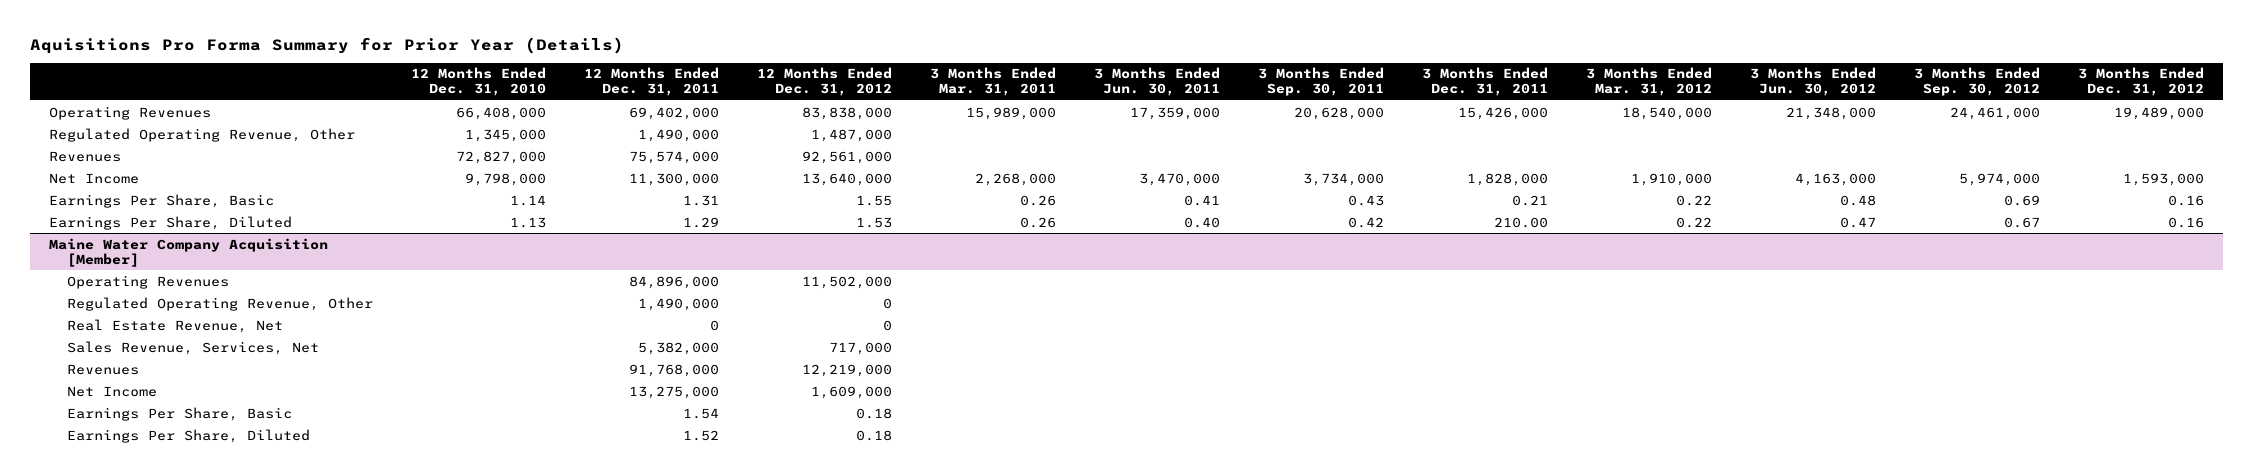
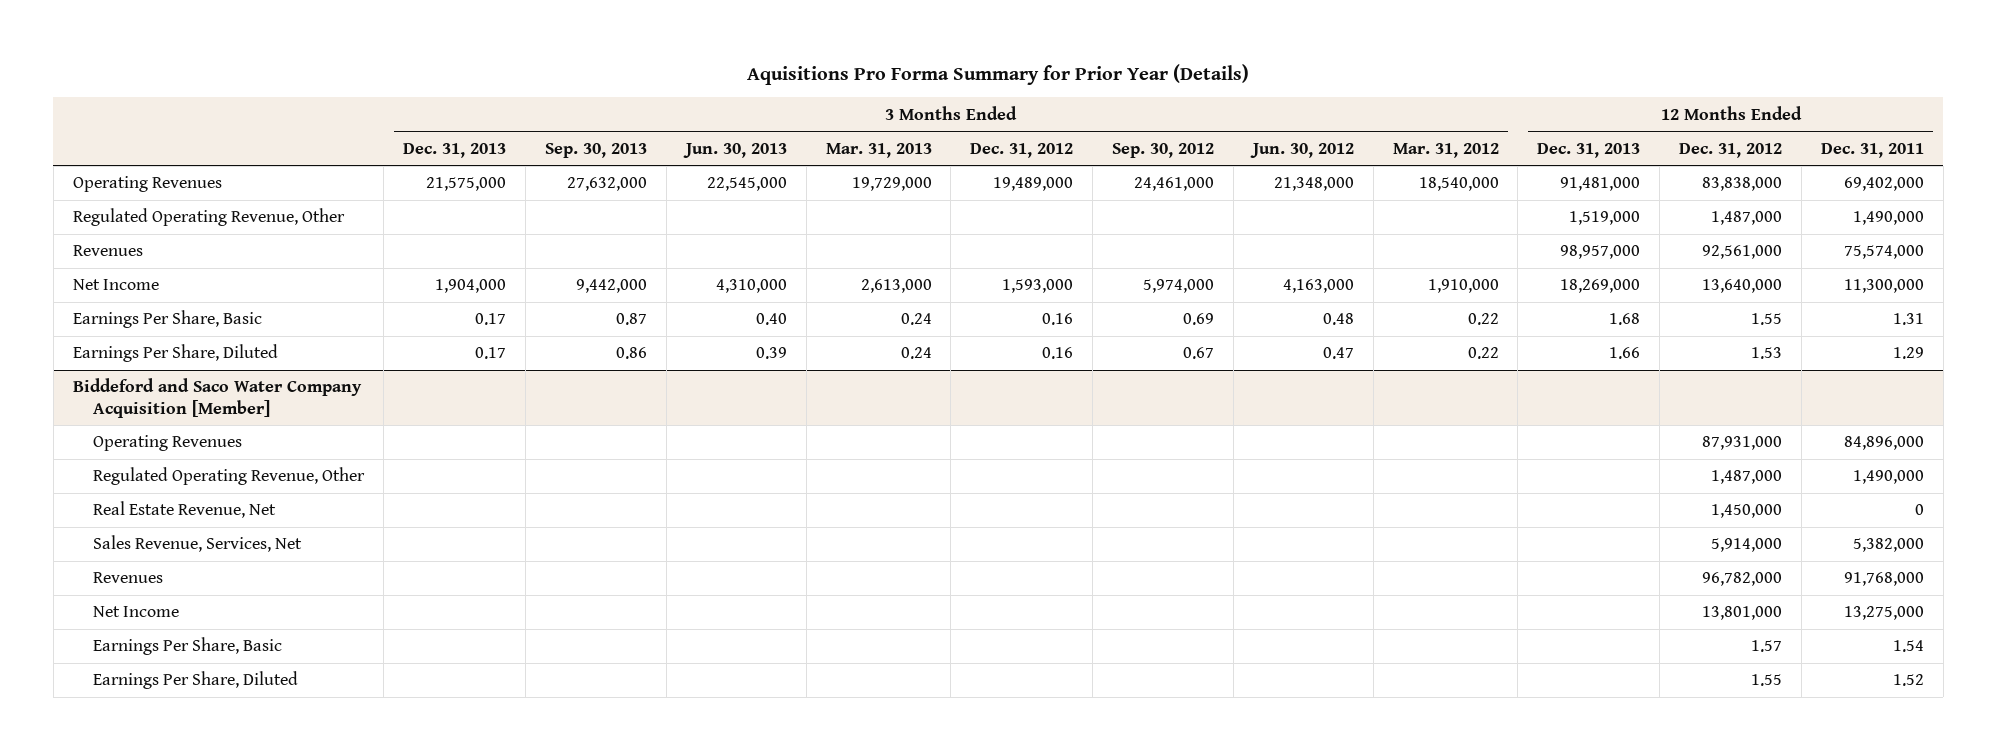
- | 12 Months Ended Dec. 31, 2010 | 12 Months Ended Dec. 31, 2011 | 12 Months Ended Dec. 31, 2012 | 3 Months Ended Mar. 31, 2011 | 3 Months Ended Jun. 30, 2011 | 3 Months Ended Sep. 30, 2011 | 3 Months Ended Dec. 31, 2011 | 3 Months Ended Mar. 31, 2012 | 3 Months Ended Jun. 30, 2012 | 3 Months Ended Sep. 30, 2012 | 3 Months Ended Dec. 31, 2012
+ | 3 Months Ended Dec. 31, 2013 | 3 Months Ended Sep. 30, 2013 | 3 Months Ended Jun. 30, 2013 | 3 Months Ended Mar. 31, 2013 | 3 Months Ended Dec. 31, 2012 | 3 Months Ended Sep. 30, 2012 | 3 Months Ended Jun. 30, 2012 | 3 Months Ended Mar. 31, 2012 | 12 Months Ended Dec. 31, 2013 | 12 Months Ended Dec. 31, 2012 | 12 Months Ended Dec. 31, 2011
- Maine Water Company Acquisition [Member]
- Operating Revenues | | 84,896,000 | 11,502,000 | | | | | | | |
- Regulated Operating Revenue, Other | | 1,490,000 | 0 | | | | | | | |
- Real Estate Revenue, Net | | 0 | 0 | | | | | | | |
- Sales Revenue, Services, Net | | 5,382,000 | 717,000 | | | | | | | |
- Revenues | | 91,768,000 | 12,219,000 | | | | | | | |
- Net Income | | 13,275,000 | 1,609,000 | | | | | | | |
- Earnings Per Share, Basic | | 1.54 | 0.18 | | | | | | | |
- Earnings Per Share, Diluted | | 1.52 | 0.18 | | | | | | | |
+ Biddeford and Saco Water Company Acquisition [Member]
+ Operating Revenues | | | | | | | | | | 87,931,000 | 84,896,000
+ Regulated Operating Revenue, Other | | | | | | | | | | 1,487,000 | 1,490,000
+ Real Estate Revenue, Net | | | | | | | | | | 1,450,000 | 0
+ Sales Revenue, Services, Net | | | | | | | | | | 5,914,000 | 5,382,000
+ Revenues | | | | | | | | | | 96,782,000 | 91,768,000
+ Net Income | | | | | | | | | | 13,801,000 | 13,275,000
+ Earnings Per Share, Basic | | | | | | | | | | 1.57 | 1.54
+ Earnings Per Share, Diluted | | | | | | | | | | 1.55 | 1.52

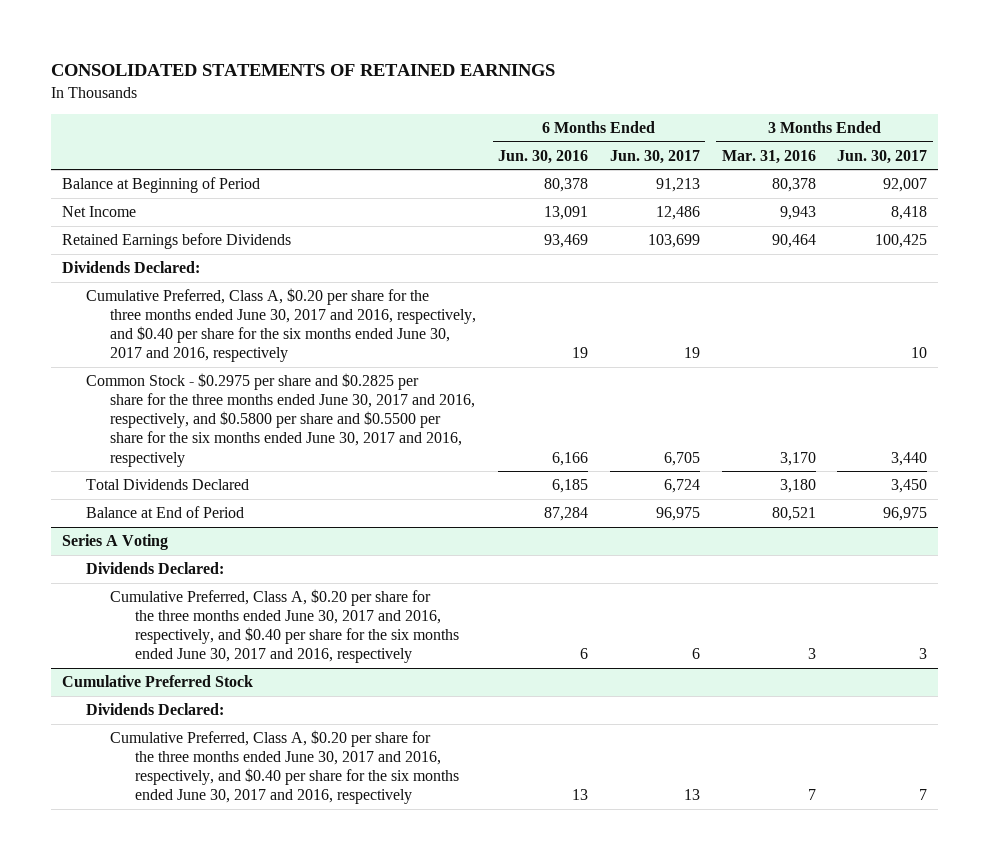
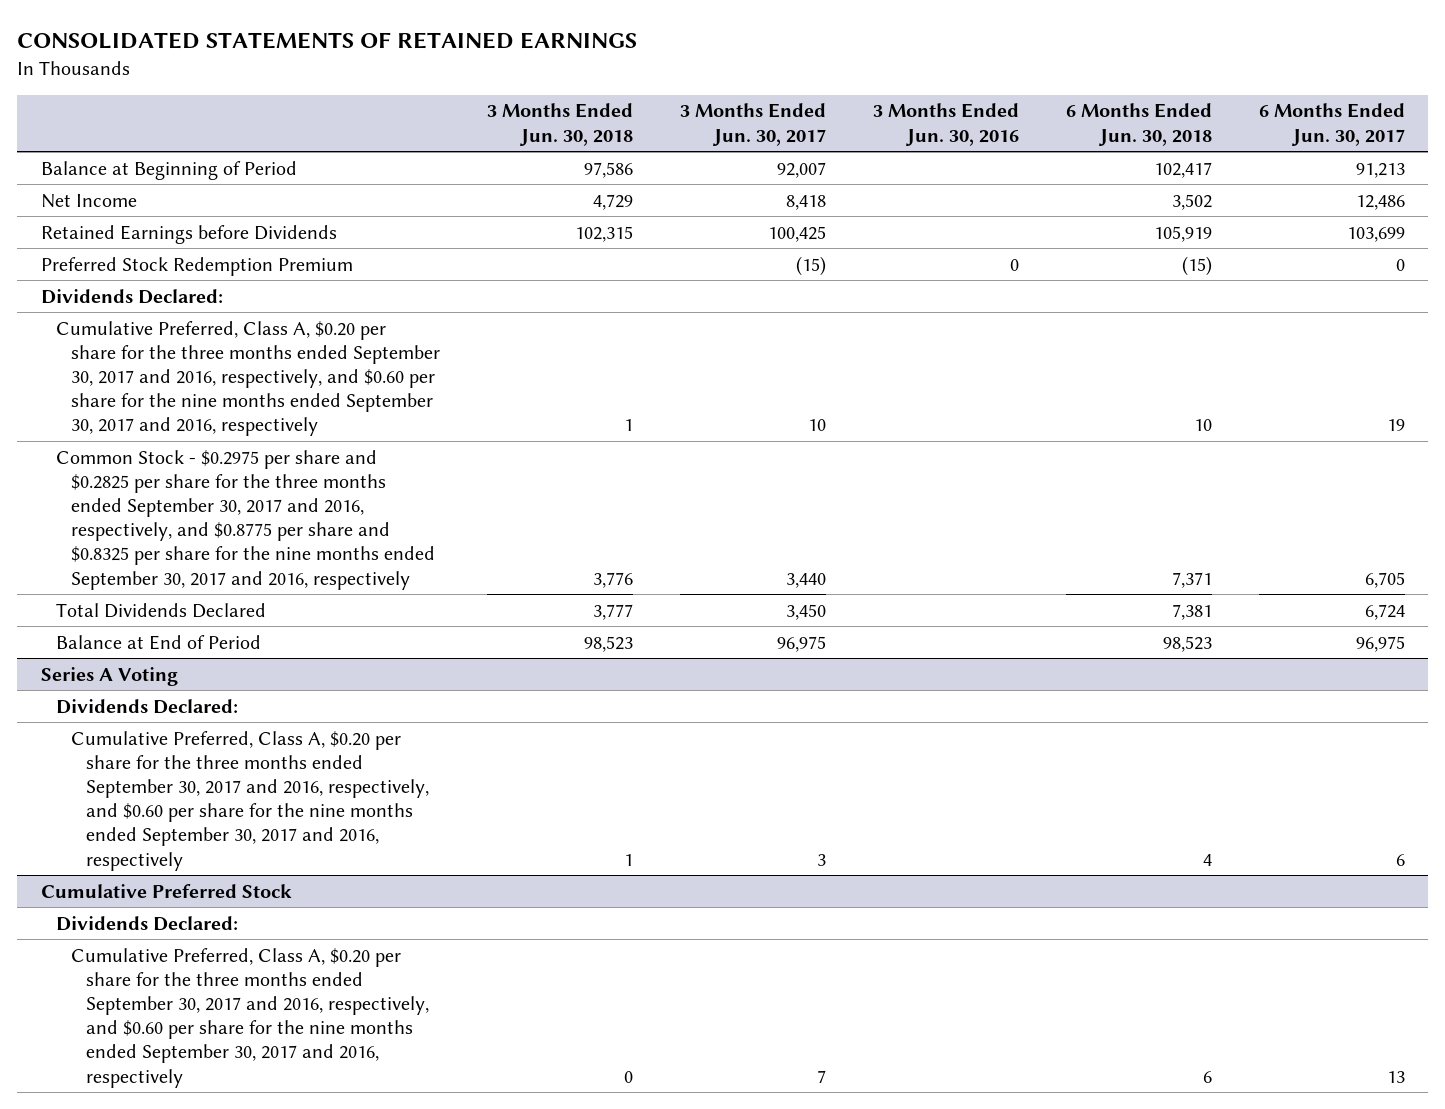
- | 6 Months Ended Jun. 30, 2016 | 6 Months Ended Jun. 30, 2017 | 3 Months Ended Mar. 31, 2016 | 3 Months Ended Jun. 30, 2017
+ | 3 Months Ended Jun. 30, 2018 | 3 Months Ended Jun. 30, 2017 | 3 Months Ended Jun. 30, 2016 | 6 Months Ended Jun. 30, 2018 | 6 Months Ended Jun. 30, 2017
+ Preferred Stock Redemption Premium | | (15) | 0 | (15) | 0
- Cumulative Preferred, Class A, $0.20 per share for the three months ended June 30, 2017 and 2016, respectively, and $0.40 per share for the six months ended June 30, 2017 and 2016, respectively | 19 | 19 | | 10
- Common Stock - $0.2975 per share and $0.2825 per share for the three months ended June 30, 2017 and 2016, respectively, and $0.5800 per share and $0.5500 per share for the six months ended June 30, 2017 and 2016, respectively | 6,166 | 6,705 | 3,170 | 3,440
+ Cumulative Preferred, Class A, $0.20 per share for the three months ended September 30, 2017 and 2016, respectively, and $0.60 per share for the nine months ended September 30, 2017 and 2016, respectively | 1 | 10 | | 10 | 19
+ Common Stock - $0.2975 per share and $0.2825 per share for the three months ended September 30, 2017 and 2016, respectively, and $0.8775 per share and $0.8325 per share for the nine months ended September 30, 2017 and 2016, respectively | 3,776 | 3,440 | | 7,371 | 6,705
@ Series A Voting
- Cumulative Preferred, Class A, $0.20 per share for the three months ended June 30, 2017 and 2016, respectively, and $0.40 per share for the six months ended June 30, 2017 and 2016, respectively | 6 | 6 | 3 | 3
+ Cumulative Preferred, Class A, $0.20 per share for the three months ended September 30, 2017 and 2016, respectively, and $0.60 per share for the nine months ended September 30, 2017 and 2016, respectively | 1 | 3 | | 4 | 6
@ Cumulative Preferred Stock
- Cumulative Preferred, Class A, $0.20 per share for the three months ended June 30, 2017 and 2016, respectively, and $0.40 per share for the six months ended June 30, 2017 and 2016, respectively | 13 | 13 | 7 | 7
+ Cumulative Preferred, Class A, $0.20 per share for the three months ended September 30, 2017 and 2016, respectively, and $0.60 per share for the nine months ended September 30, 2017 and 2016, respectively | 0 | 7 | | 6 | 13

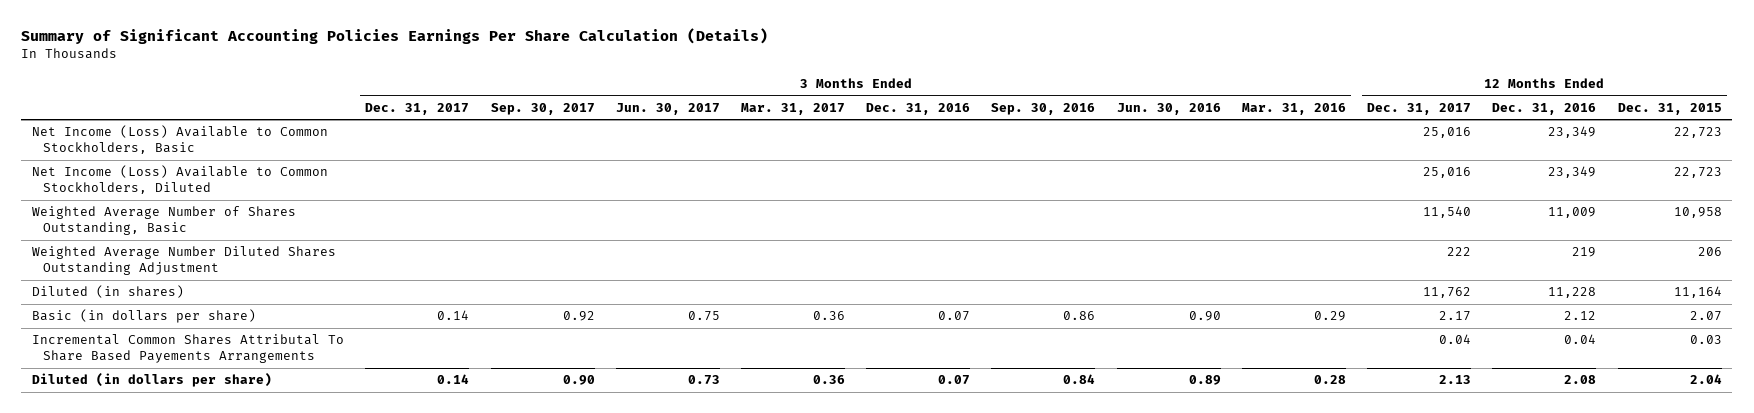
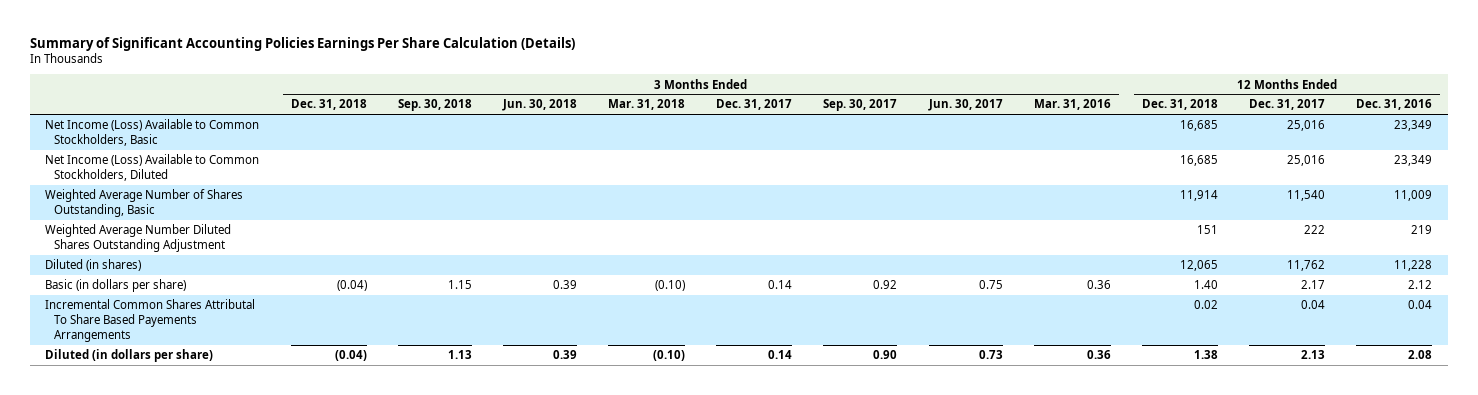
- | 3 Months Ended Dec. 31, 2017 | 3 Months Ended Sep. 30, 2017 | 3 Months Ended Jun. 30, 2017 | 3 Months Ended Mar. 31, 2017 | 3 Months Ended Dec. 31, 2016 | 3 Months Ended Sep. 30, 2016 | 3 Months Ended Jun. 30, 2016 | 3 Months Ended Mar. 31, 2016 | 12 Months Ended Dec. 31, 2017 | 12 Months Ended Dec. 31, 2016 | 12 Months Ended Dec. 31, 2015
+ | 3 Months Ended Dec. 31, 2018 | 3 Months Ended Sep. 30, 2018 | 3 Months Ended Jun. 30, 2018 | 3 Months Ended Mar. 31, 2018 | 3 Months Ended Dec. 31, 2017 | 3 Months Ended Sep. 30, 2017 | 3 Months Ended Jun. 30, 2017 | 3 Months Ended Mar. 31, 2016 | 12 Months Ended Dec. 31, 2018 | 12 Months Ended Dec. 31, 2017 | 12 Months Ended Dec. 31, 2016
- Basic (in dollars per share) | 0.14 | 0.92 | 0.75 | 0.36 | 0.07 | 0.86 | 0.90 | 0.29 | 2.17 | 2.12 | 2.07
+ Basic (in dollars per share) | (0.04) | 1.15 | 0.39 | (0.10) | 0.14 | 0.92 | 0.75 | 0.36 | 1.40 | 2.17 | 2.12
- Diluted (in dollars per share) | 0.14 | 0.90 | 0.73 | 0.36 | 0.07 | 0.84 | 0.89 | 0.28 | 2.13 | 2.08 | 2.04
+ Diluted (in dollars per share) | (0.04) | 1.13 | 0.39 | (0.10) | 0.14 | 0.90 | 0.73 | 0.36 | 1.38 | 2.13 | 2.08

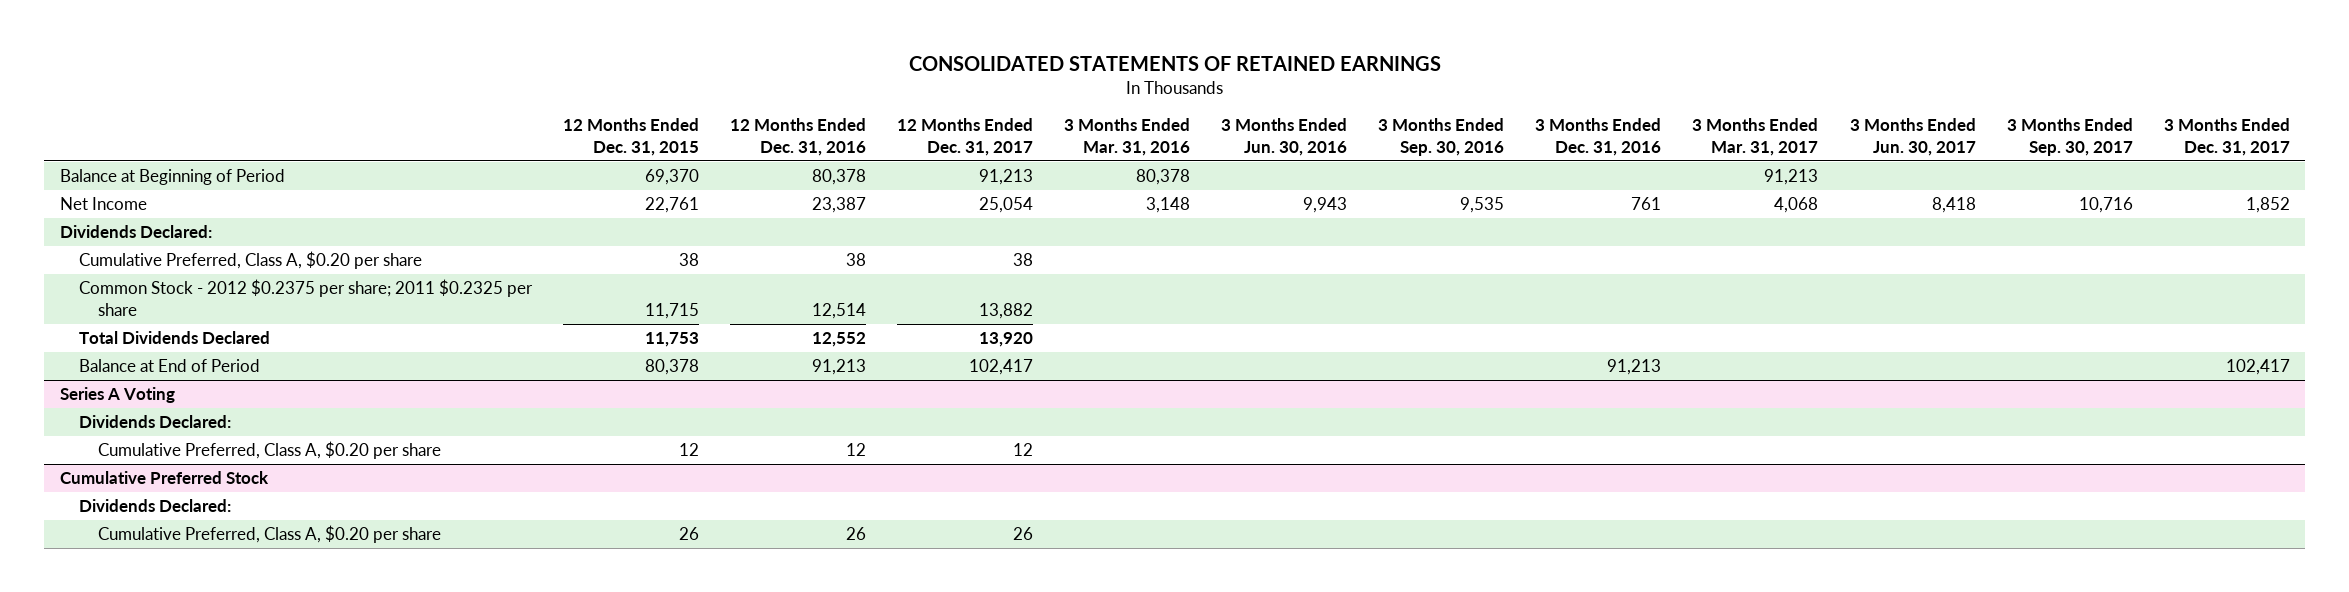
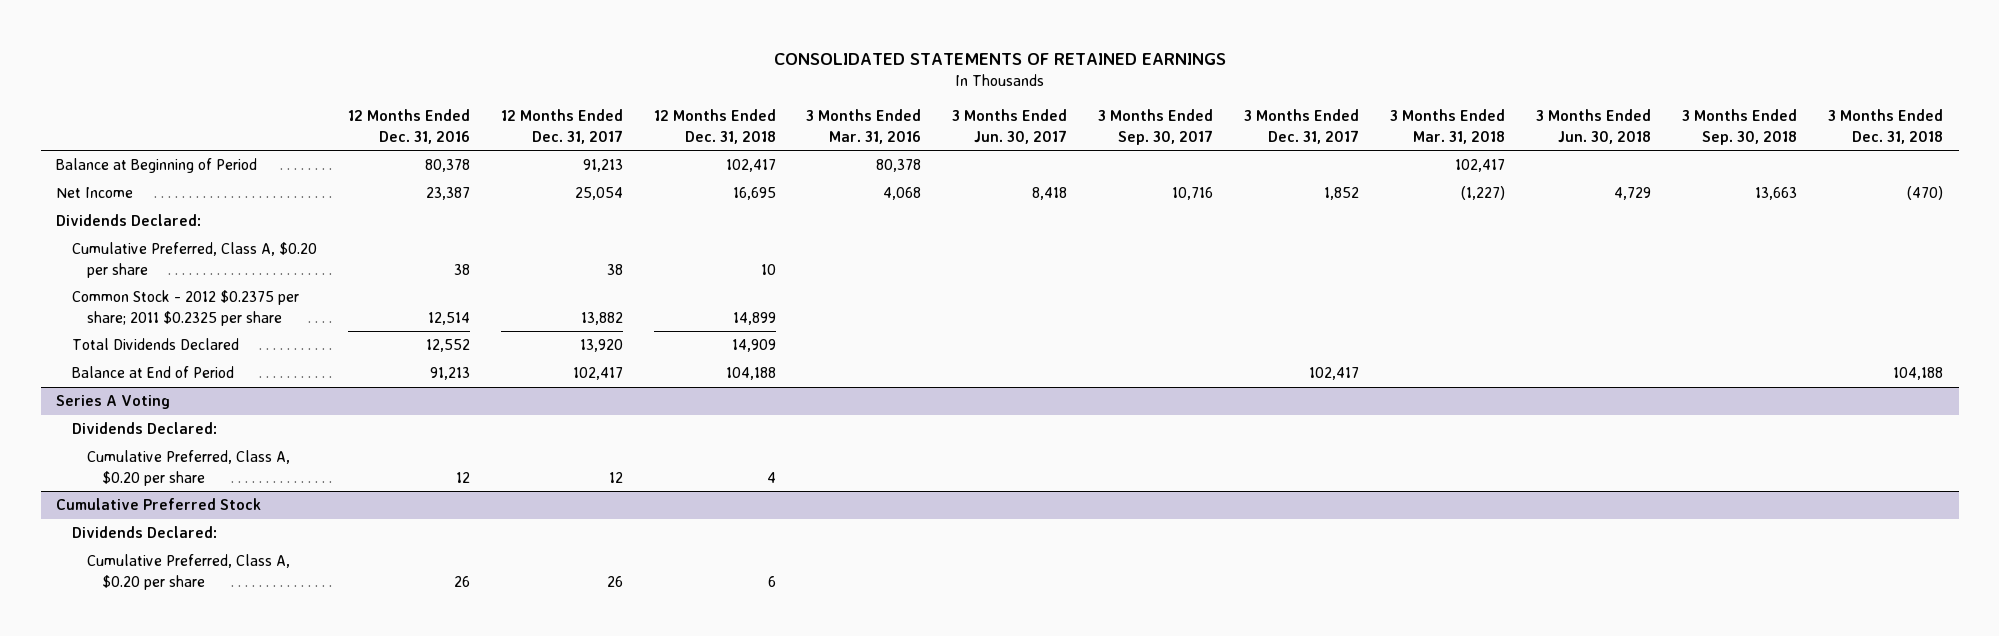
- | 12 Months Ended Dec. 31, 2015 | 12 Months Ended Dec. 31, 2016 | 12 Months Ended Dec. 31, 2017 | 3 Months Ended Mar. 31, 2016 | 3 Months Ended Jun. 30, 2016 | 3 Months Ended Sep. 30, 2016 | 3 Months Ended Dec. 31, 2016 | 3 Months Ended Mar. 31, 2017 | 3 Months Ended Jun. 30, 2017 | 3 Months Ended Sep. 30, 2017 | 3 Months Ended Dec. 31, 2017
+ | 12 Months Ended Dec. 31, 2016 | 12 Months Ended Dec. 31, 2017 | 12 Months Ended Dec. 31, 2018 | 3 Months Ended Mar. 31, 2016 | 3 Months Ended Jun. 30, 2017 | 3 Months Ended Sep. 30, 2017 | 3 Months Ended Dec. 31, 2017 | 3 Months Ended Mar. 31, 2018 | 3 Months Ended Jun. 30, 2018 | 3 Months Ended Sep. 30, 2018 | 3 Months Ended Dec. 31, 2018
- Net Income | 22,761 | 23,387 | 25,054 | 3,148 | 9,943 | 9,535 | 761 | 4,068 | 8,418 | 10,716 | 1,852
+ Net Income | 23,387 | 25,054 | 16,695 | 4,068 | 8,418 | 10,716 | 1,852 | (1,227) | 4,729 | 13,663 | (470)

